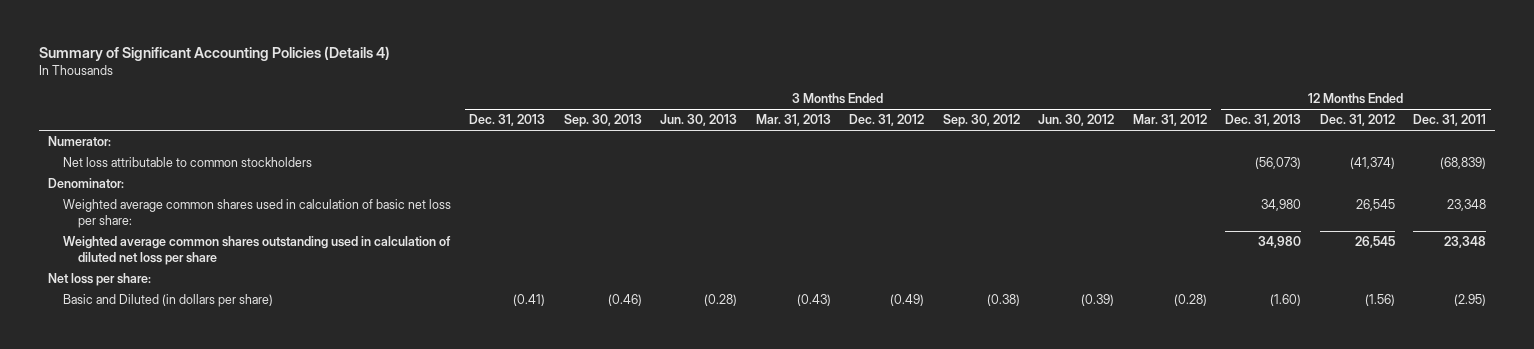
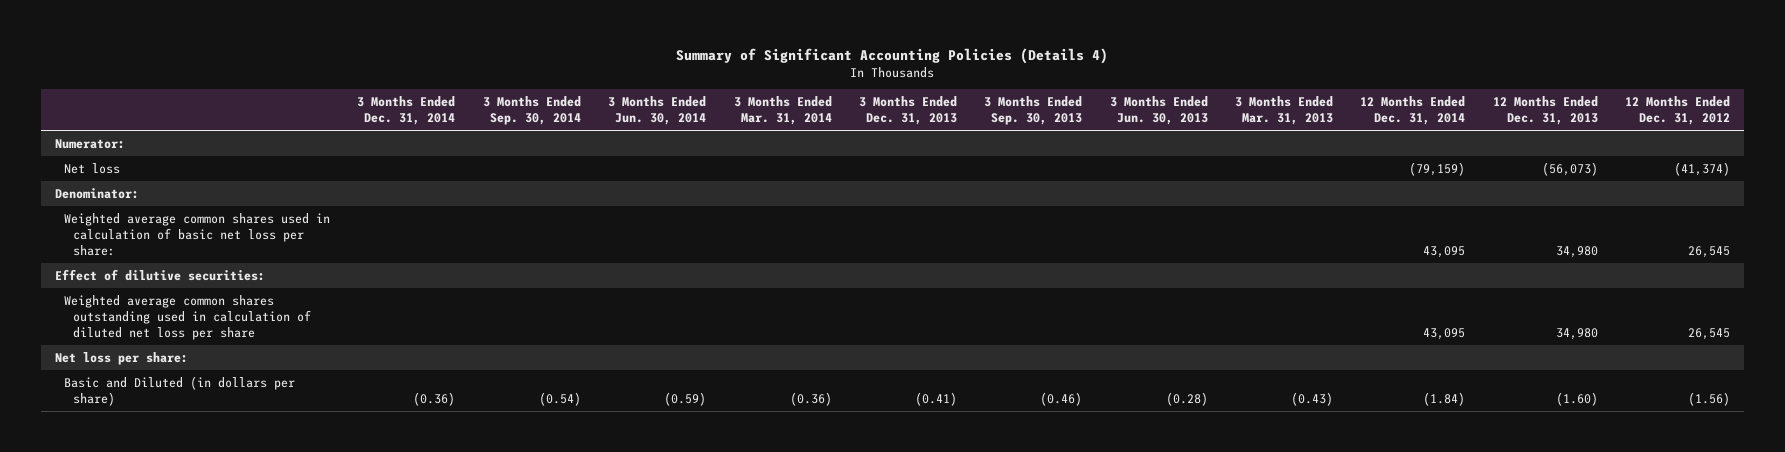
- | 3 Months Ended Dec. 31, 2013 | 3 Months Ended Sep. 30, 2013 | 3 Months Ended Jun. 30, 2013 | 3 Months Ended Mar. 31, 2013 | 3 Months Ended Dec. 31, 2012 | 3 Months Ended Sep. 30, 2012 | 3 Months Ended Jun. 30, 2012 | 3 Months Ended Mar. 31, 2012 | 12 Months Ended Dec. 31, 2013 | 12 Months Ended Dec. 31, 2012 | 12 Months Ended Dec. 31, 2011
+ | 3 Months Ended Dec. 31, 2014 | 3 Months Ended Sep. 30, 2014 | 3 Months Ended Jun. 30, 2014 | 3 Months Ended Mar. 31, 2014 | 3 Months Ended Dec. 31, 2013 | 3 Months Ended Sep. 30, 2013 | 3 Months Ended Jun. 30, 2013 | 3 Months Ended Mar. 31, 2013 | 12 Months Ended Dec. 31, 2014 | 12 Months Ended Dec. 31, 2013 | 12 Months Ended Dec. 31, 2012
- Net loss attributable to common stockholders | | | | | | | | | (56,073) | (41,374) | (68,839)
+ Net loss | | | | | | | | | (79,159) | (56,073) | (41,374)
+ Effect of dilutive securities:

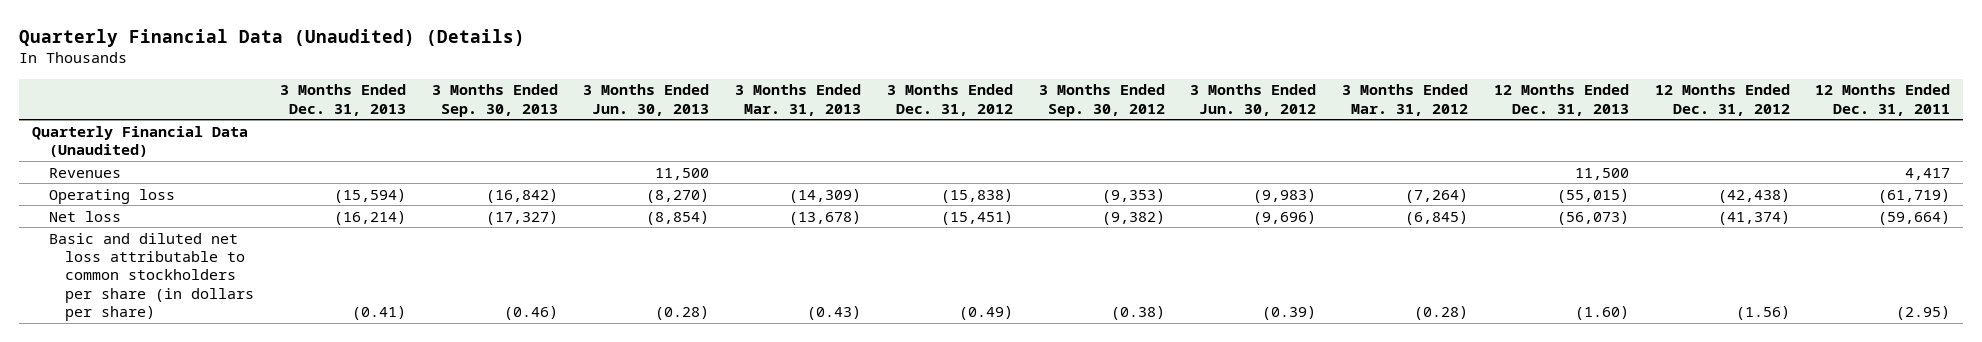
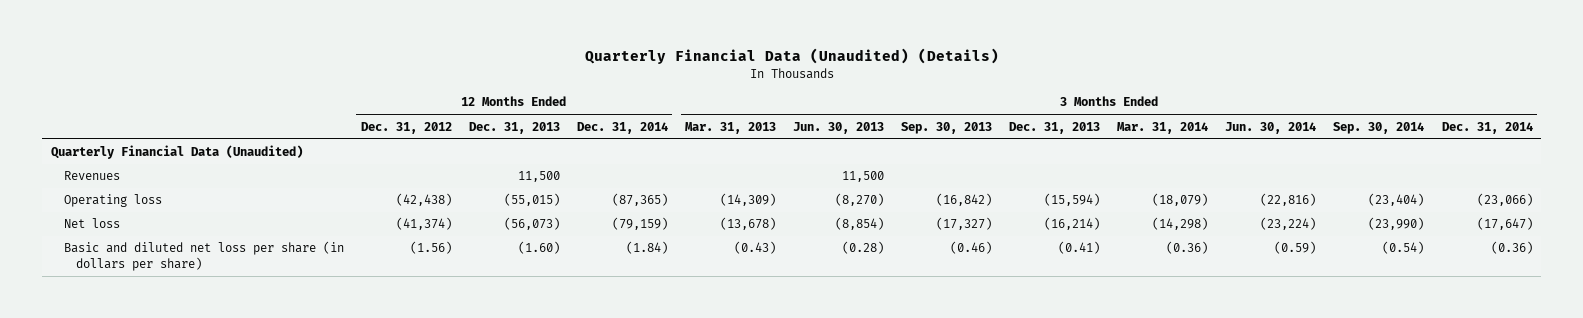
- | 3 Months Ended Dec. 31, 2013 | 3 Months Ended Sep. 30, 2013 | 3 Months Ended Jun. 30, 2013 | 3 Months Ended Mar. 31, 2013 | 3 Months Ended Dec. 31, 2012 | 3 Months Ended Sep. 30, 2012 | 3 Months Ended Jun. 30, 2012 | 3 Months Ended Mar. 31, 2012 | 12 Months Ended Dec. 31, 2013 | 12 Months Ended Dec. 31, 2012 | 12 Months Ended Dec. 31, 2011
+ | 12 Months Ended Dec. 31, 2012 | 12 Months Ended Dec. 31, 2013 | 12 Months Ended Dec. 31, 2014 | 3 Months Ended Mar. 31, 2013 | 3 Months Ended Jun. 30, 2013 | 3 Months Ended Sep. 30, 2013 | 3 Months Ended Dec. 31, 2013 | 3 Months Ended Mar. 31, 2014 | 3 Months Ended Jun. 30, 2014 | 3 Months Ended Sep. 30, 2014 | 3 Months Ended Dec. 31, 2014
- Basic and diluted net loss attributable to common stockholders per share (in dollars per share) | (0.41) | (0.46) | (0.28) | (0.43) | (0.49) | (0.38) | (0.39) | (0.28) | (1.60) | (1.56) | (2.95)
+ Basic and diluted net loss per share (in dollars per share) | (1.56) | (1.60) | (1.84) | (0.43) | (0.28) | (0.46) | (0.41) | (0.36) | (0.59) | (0.54) | (0.36)

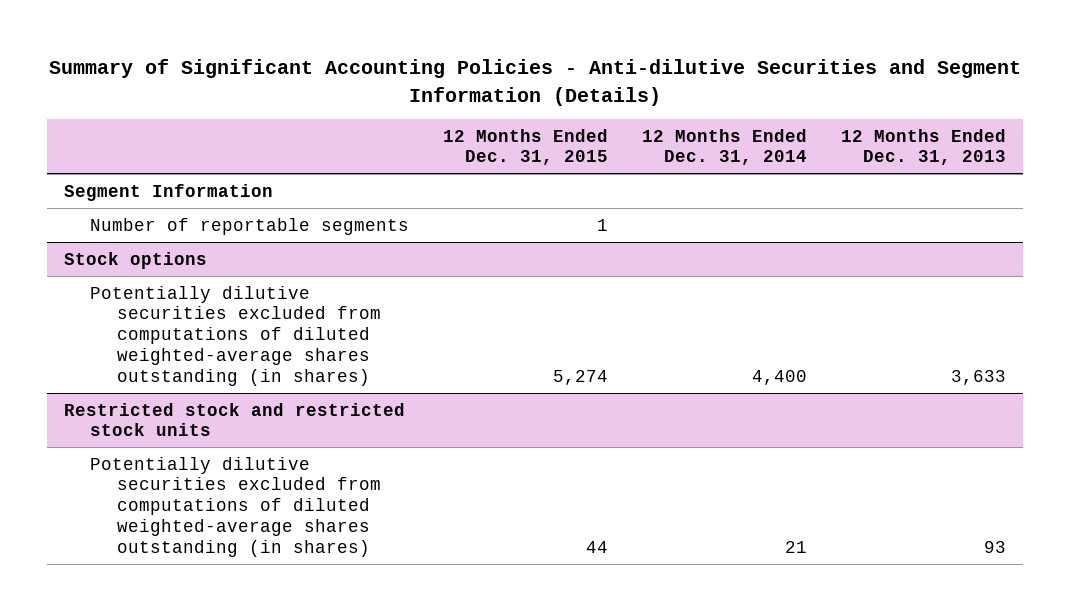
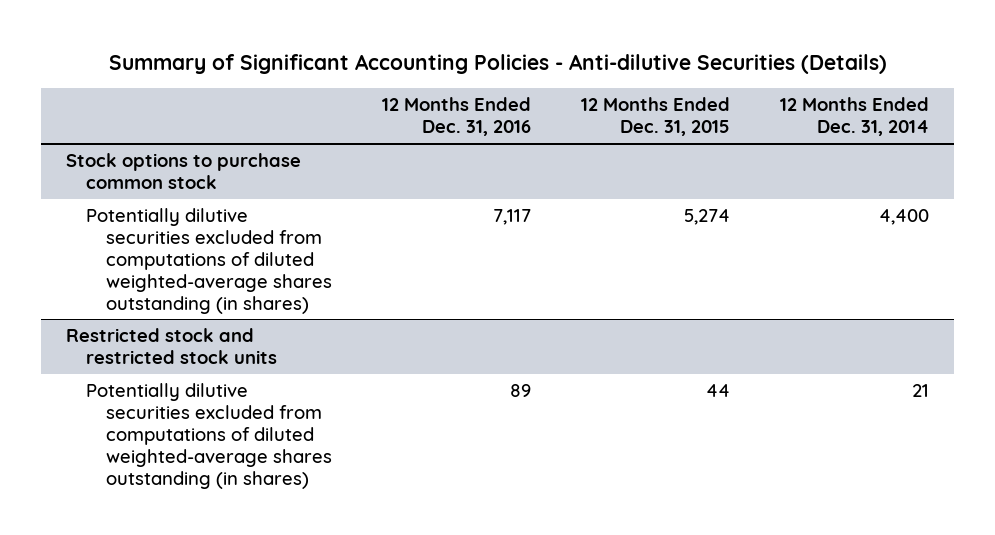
- Summary of Significant Accounting Policies - Anti-dilutive Securities and Segment Information (Details)
+ Summary of Significant Accounting Policies - Anti-dilutive Securities (Details)
- | 12 Months Ended Dec. 31, 2015 | 12 Months Ended Dec. 31, 2014 | 12 Months Ended Dec. 31, 2013
+ | 12 Months Ended Dec. 31, 2016 | 12 Months Ended Dec. 31, 2015 | 12 Months Ended Dec. 31, 2014
- Segment Information
- Number of reportable segments | 1 | |
- Stock options
+ Stock options to purchase common stock

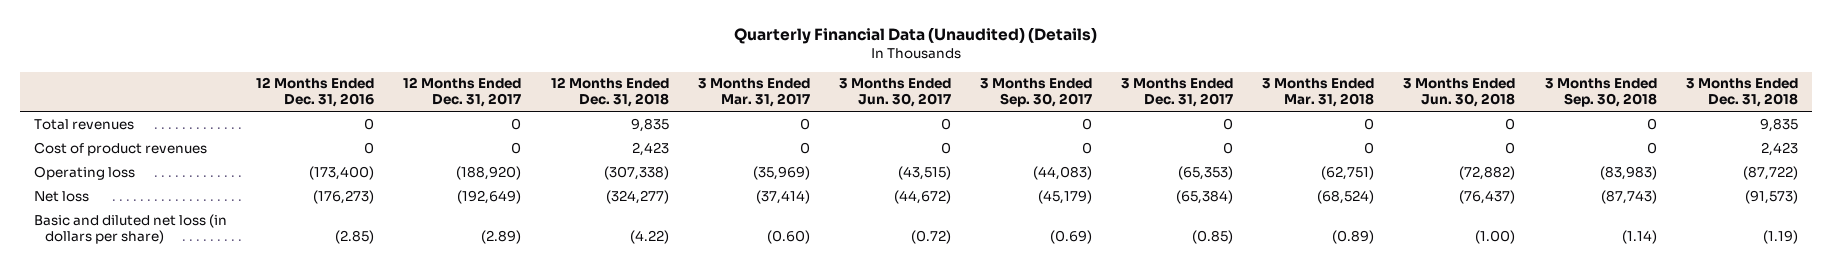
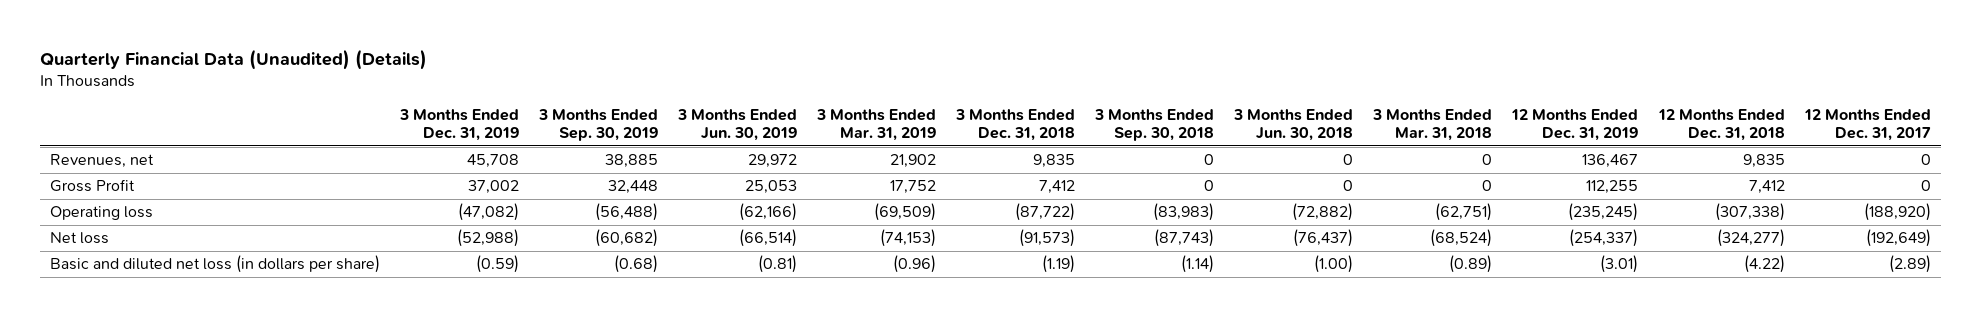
- | 12 Months Ended Dec. 31, 2016 | 12 Months Ended Dec. 31, 2017 | 12 Months Ended Dec. 31, 2018 | 3 Months Ended Mar. 31, 2017 | 3 Months Ended Jun. 30, 2017 | 3 Months Ended Sep. 30, 2017 | 3 Months Ended Dec. 31, 2017 | 3 Months Ended Mar. 31, 2018 | 3 Months Ended Jun. 30, 2018 | 3 Months Ended Sep. 30, 2018 | 3 Months Ended Dec. 31, 2018
+ | 3 Months Ended Dec. 31, 2019 | 3 Months Ended Sep. 30, 2019 | 3 Months Ended Jun. 30, 2019 | 3 Months Ended Mar. 31, 2019 | 3 Months Ended Dec. 31, 2018 | 3 Months Ended Sep. 30, 2018 | 3 Months Ended Jun. 30, 2018 | 3 Months Ended Mar. 31, 2018 | 12 Months Ended Dec. 31, 2019 | 12 Months Ended Dec. 31, 2018 | 12 Months Ended Dec. 31, 2017
- Total revenues | 0 | 0 | 9,835 | 0 | 0 | 0 | 0 | 0 | 0 | 0 | 9,835
- Cost of product revenues | 0 | 0 | 2,423 | 0 | 0 | 0 | 0 | 0 | 0 | 0 | 2,423
+ Revenues, net | 45,708 | 38,885 | 29,972 | 21,902 | 9,835 | 0 | 0 | 0 | 136,467 | 9,835 | 0
+ Gross Profit | 37,002 | 32,448 | 25,053 | 17,752 | 7,412 | 0 | 0 | 0 | 112,255 | 7,412 | 0

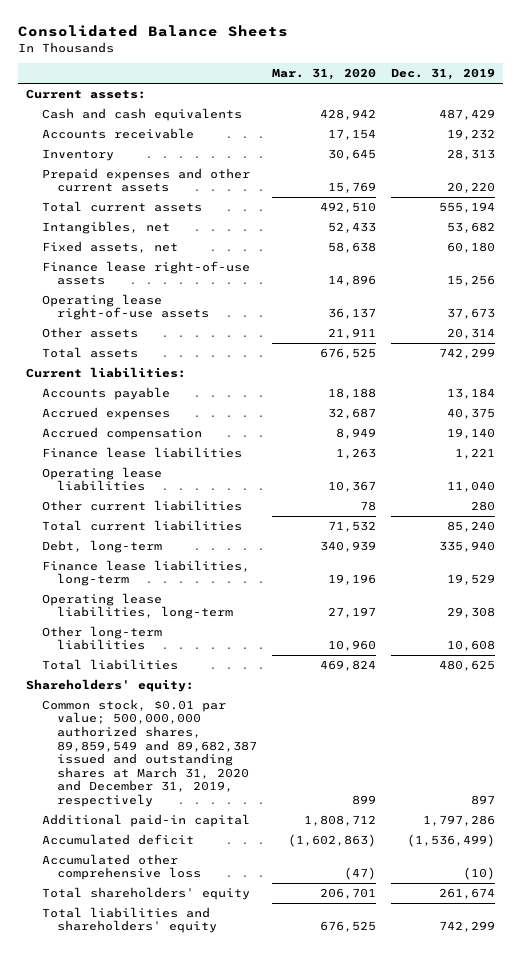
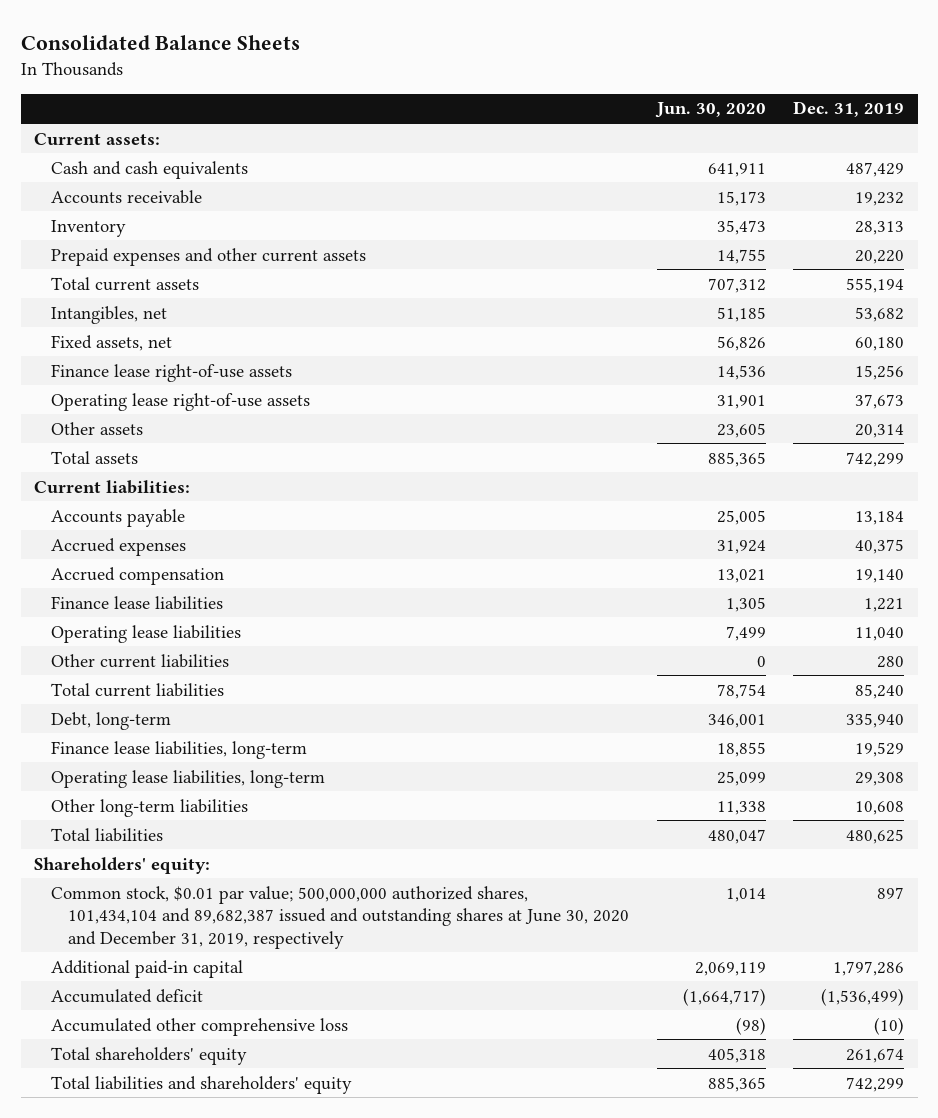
- | Mar. 31, 2020 | Dec. 31, 2019
+ | Jun. 30, 2020 | Dec. 31, 2019
- Common stock, $0.01 par value; 500,000,000 authorized shares, 89,859,549 and 89,682,387 issued and outstanding shares at March 31, 2020 and December 31, 2019, respectively | 899 | 897
+ Common stock, $0.01 par value; 500,000,000 authorized shares, 101,434,104 and 89,682,387 issued and outstanding shares at June 30, 2020 and December 31, 2019, respectively | 1,014 | 897

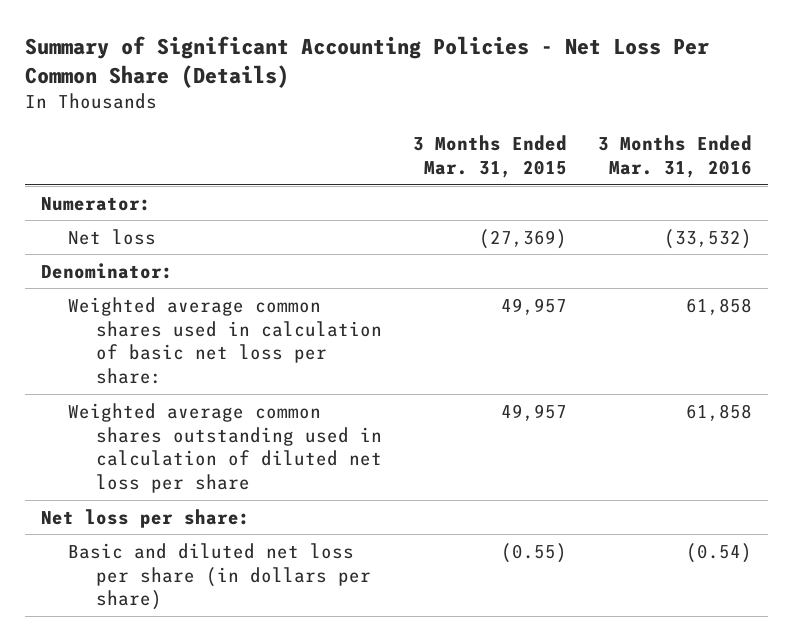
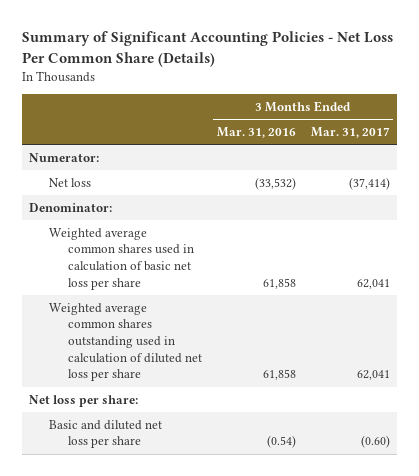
- | 3 Months Ended Mar. 31, 2015 | 3 Months Ended Mar. 31, 2016
+ | 3 Months Ended Mar. 31, 2016 | 3 Months Ended Mar. 31, 2017
- Weighted average common shares used in calculation of basic net loss per share: | 49,957 | 61,858
+ Weighted average common shares used in calculation of basic net loss per share | 61,858 | 62,041
- Basic and diluted net loss per share (in dollars per share) | (0.55) | (0.54)
+ Basic and diluted net loss per share | (0.54) | (0.60)

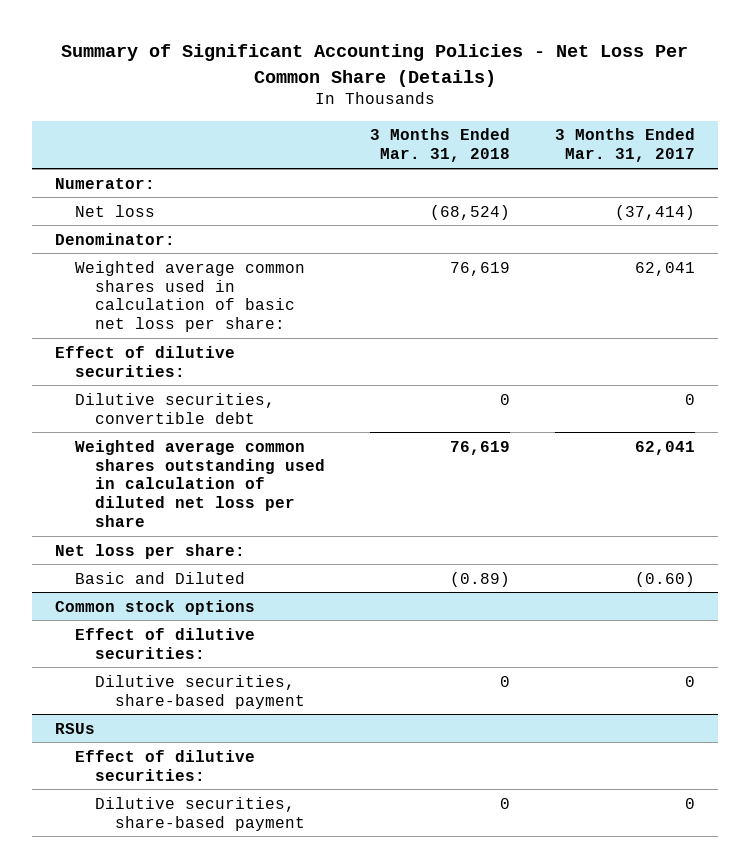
- | 3 Months Ended Mar. 31, 2016 | 3 Months Ended Mar. 31, 2017
+ | 3 Months Ended Mar. 31, 2018 | 3 Months Ended Mar. 31, 2017
- Weighted average common shares used in calculation of basic net loss per share | 61,858 | 62,041
+ Weighted average common shares used in calculation of basic net loss per share: | 76,619 | 62,041
+ Effect of dilutive securities:
+ Dilutive securities, convertible debt | 0 | 0
- Basic and diluted net loss per share | (0.54) | (0.60)
+ Basic and Diluted | (0.89) | (0.60)
+ Common stock options
+ Effect of dilutive securities:
+ Dilutive securities, share-based payment | 0 | 0
+ RSUs
+ Effect of dilutive securities:
+ Dilutive securities, share-based payment | 0 | 0

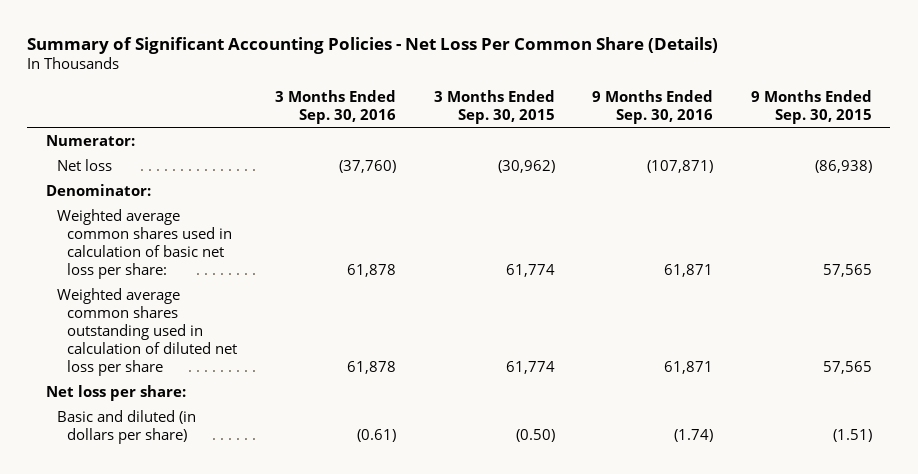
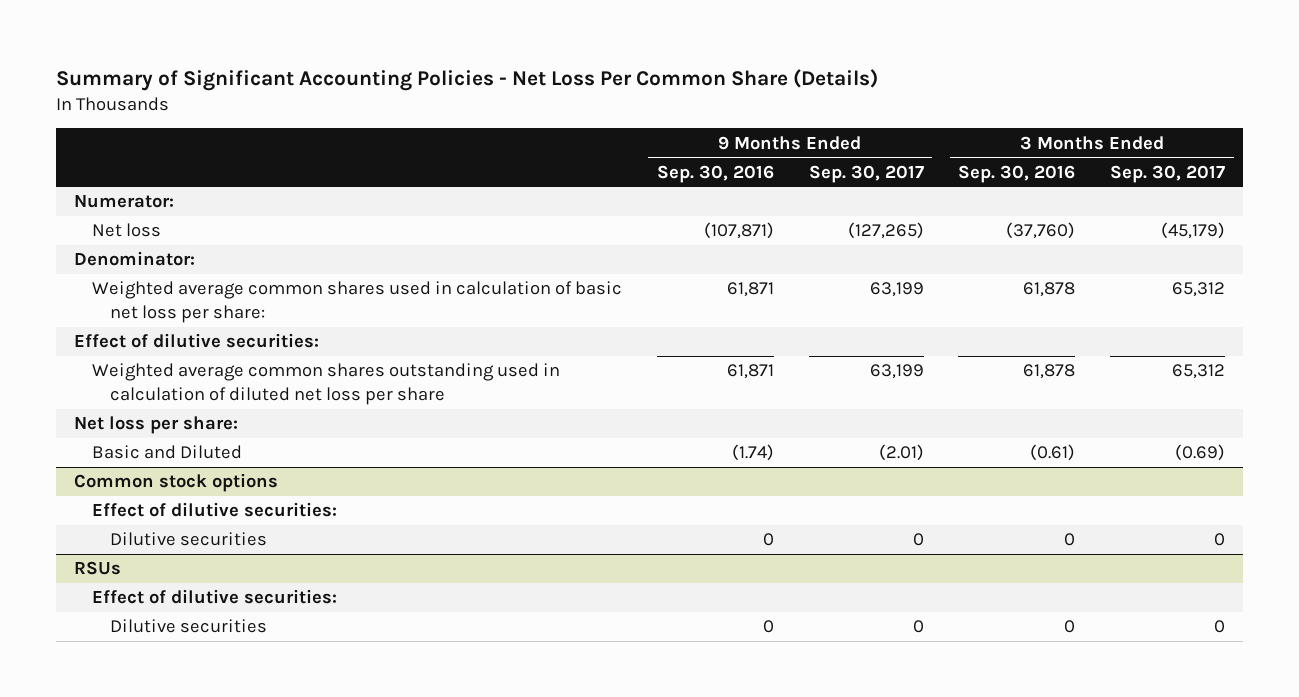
- | 3 Months Ended Sep. 30, 2016 | 3 Months Ended Sep. 30, 2015 | 9 Months Ended Sep. 30, 2016 | 9 Months Ended Sep. 30, 2015
+ | 9 Months Ended Sep. 30, 2016 | 9 Months Ended Sep. 30, 2017 | 3 Months Ended Sep. 30, 2016 | 3 Months Ended Sep. 30, 2017
+ Effect of dilutive securities:
- Basic and diluted (in dollars per share) | (0.61) | (0.50) | (1.74) | (1.51)
+ Basic and Diluted | (1.74) | (2.01) | (0.61) | (0.69)
+ Common stock options
+ Effect of dilutive securities:
+ Dilutive securities | 0 | 0 | 0 | 0
+ RSUs
+ Effect of dilutive securities:
+ Dilutive securities | 0 | 0 | 0 | 0

